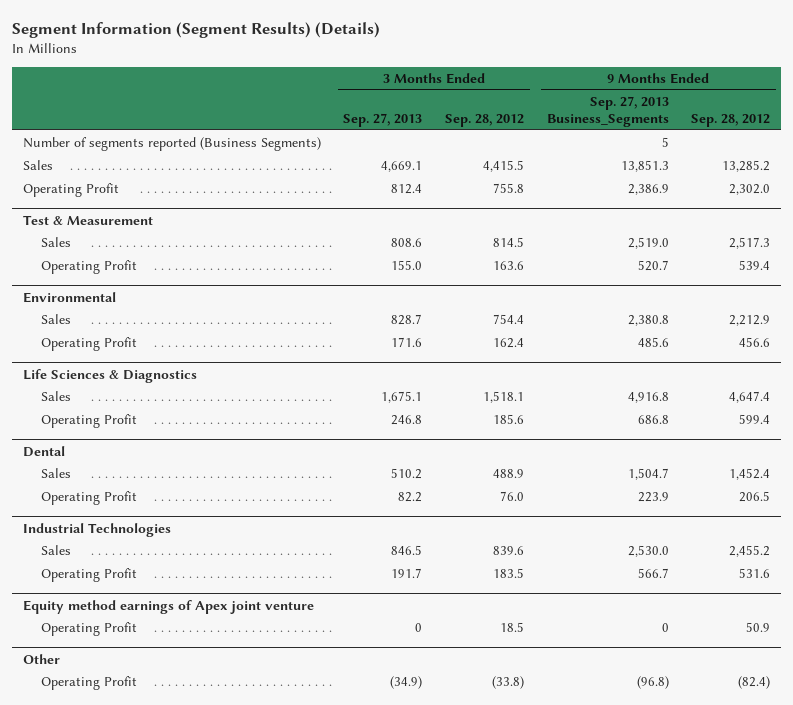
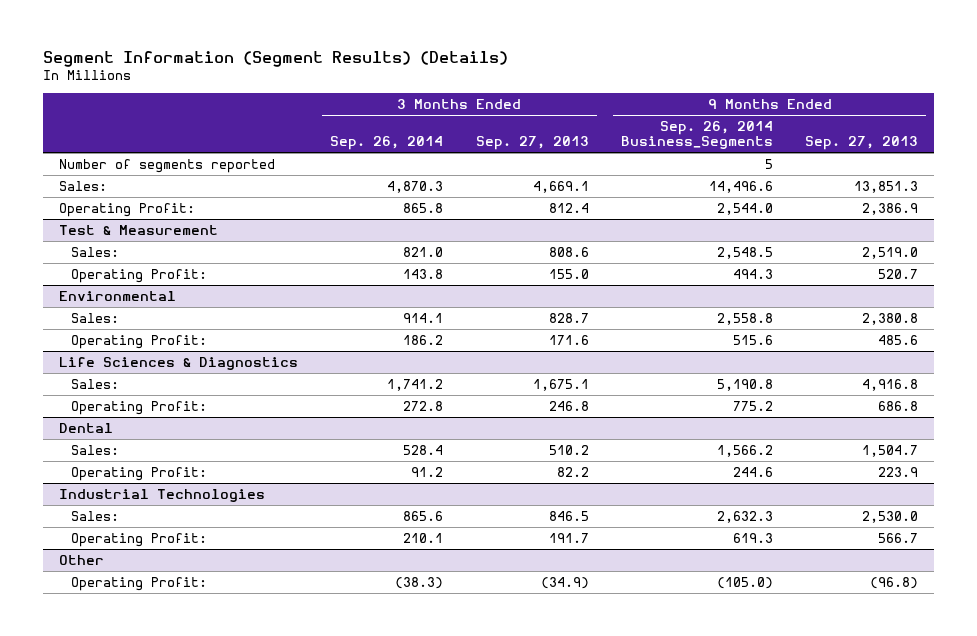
- | 3 Months Ended Sep. 27, 2013 | 3 Months Ended Sep. 28, 2012 | 9 Months Ended Sep. 27, 2013 Business_Segments | 9 Months Ended Sep. 28, 2012
+ | 3 Months Ended Sep. 26, 2014 | 3 Months Ended Sep. 27, 2013 | 9 Months Ended Sep. 26, 2014 Business_Segments | 9 Months Ended Sep. 27, 2013
- Number of segments reported (Business Segments) | | | 5 |
- Sales | 4,669.1 | 4,415.5 | 13,851.3 | 13,285.2
- Operating Profit | 812.4 | 755.8 | 2,386.9 | 2,302.0
+ Number of segments reported | | | 5 |
+ Sales: | 4,870.3 | 4,669.1 | 14,496.6 | 13,851.3
+ Operating Profit: | 865.8 | 812.4 | 2,544.0 | 2,386.9
@ Test & Measurement
- Sales | 808.6 | 814.5 | 2,519.0 | 2,517.3
- Operating Profit | 155.0 | 163.6 | 520.7 | 539.4
+ Sales: | 821.0 | 808.6 | 2,548.5 | 2,519.0
+ Operating Profit: | 143.8 | 155.0 | 494.3 | 520.7
@ Environmental
- Sales | 828.7 | 754.4 | 2,380.8 | 2,212.9
- Operating Profit | 171.6 | 162.4 | 485.6 | 456.6
+ Sales: | 914.1 | 828.7 | 2,558.8 | 2,380.8
+ Operating Profit: | 186.2 | 171.6 | 515.6 | 485.6
@ Life Sciences & Diagnostics
- Sales | 1,675.1 | 1,518.1 | 4,916.8 | 4,647.4
- Operating Profit | 246.8 | 185.6 | 686.8 | 599.4
+ Sales: | 1,741.2 | 1,675.1 | 5,190.8 | 4,916.8
+ Operating Profit: | 272.8 | 246.8 | 775.2 | 686.8
@ Dental
- Sales | 510.2 | 488.9 | 1,504.7 | 1,452.4
- Operating Profit | 82.2 | 76.0 | 223.9 | 206.5
+ Sales: | 528.4 | 510.2 | 1,566.2 | 1,504.7
+ Operating Profit: | 91.2 | 82.2 | 244.6 | 223.9
@ Industrial Technologies
- Sales | 846.5 | 839.6 | 2,530.0 | 2,455.2
- Operating Profit | 191.7 | 183.5 | 566.7 | 531.6
- Equity method earnings of Apex joint venture
- Operating Profit | 0 | 18.5 | 0 | 50.9
@ Industrial Technologies
+ Sales: | 865.6 | 846.5 | 2,632.3 | 2,530.0
+ Operating Profit: | 210.1 | 191.7 | 619.3 | 566.7
@ Other
- Operating Profit | (34.9) | (33.8) | (96.8) | (82.4)
+ Operating Profit: | (38.3) | (34.9) | (105.0) | (96.8)

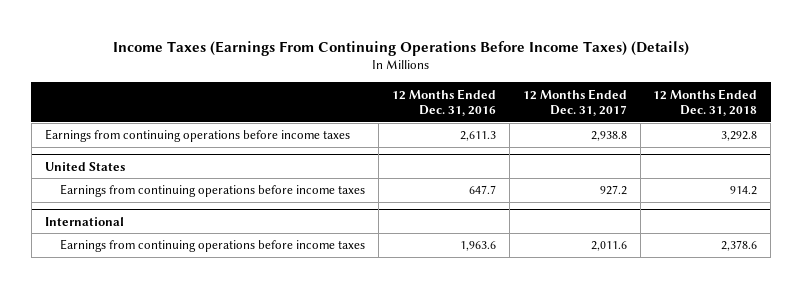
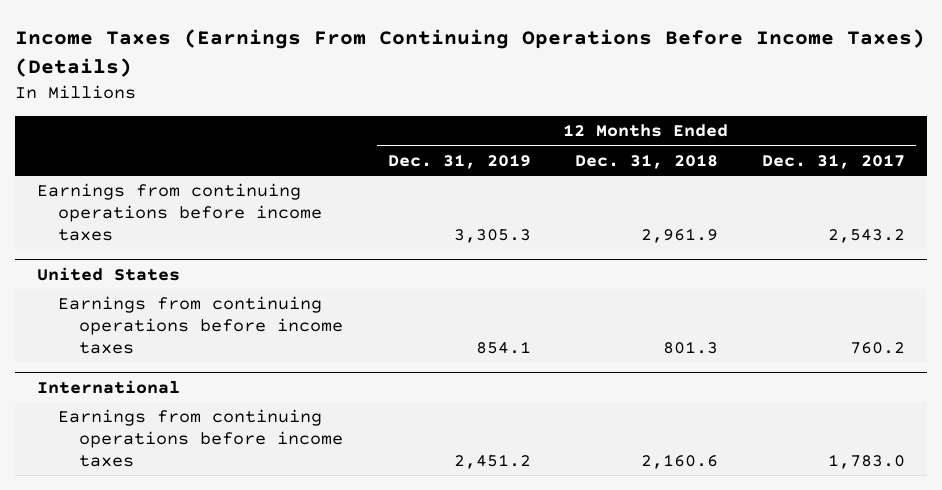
- | 12 Months Ended Dec. 31, 2016 | 12 Months Ended Dec. 31, 2017 | 12 Months Ended Dec. 31, 2018
+ | 12 Months Ended Dec. 31, 2019 | 12 Months Ended Dec. 31, 2018 | 12 Months Ended Dec. 31, 2017
- Earnings from continuing operations before income taxes | 2,611.3 | 2,938.8 | 3,292.8
+ Earnings from continuing operations before income taxes | 3,305.3 | 2,961.9 | 2,543.2
@ United States
- Earnings from continuing operations before income taxes | 647.7 | 927.2 | 914.2
+ Earnings from continuing operations before income taxes | 854.1 | 801.3 | 760.2
@ International
- Earnings from continuing operations before income taxes | 1,963.6 | 2,011.6 | 2,378.6
+ Earnings from continuing operations before income taxes | 2,451.2 | 2,160.6 | 1,783.0

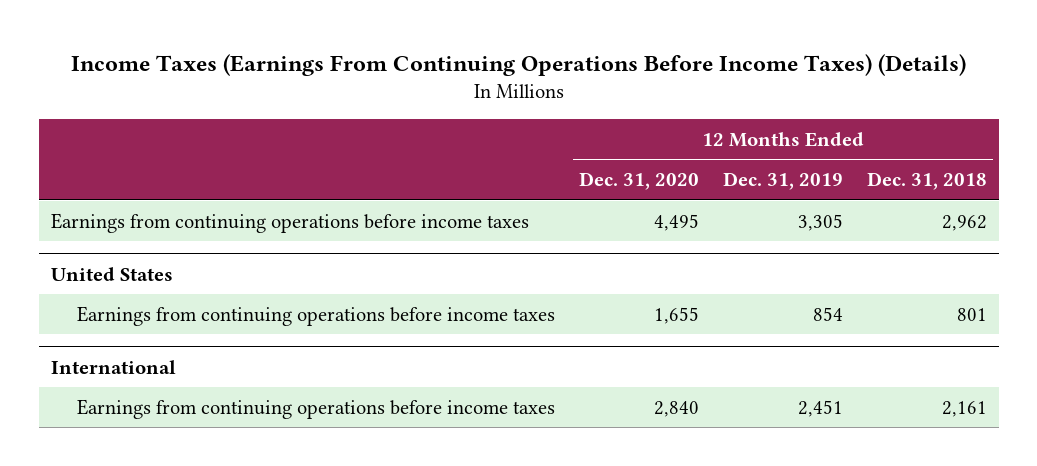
- | 12 Months Ended Dec. 31, 2019 | 12 Months Ended Dec. 31, 2018 | 12 Months Ended Dec. 31, 2017
+ | 12 Months Ended Dec. 31, 2020 | 12 Months Ended Dec. 31, 2019 | 12 Months Ended Dec. 31, 2018
- Earnings from continuing operations before income taxes | 3,305.3 | 2,961.9 | 2,543.2
+ Earnings from continuing operations before income taxes | 4,495 | 3,305 | 2,962
@ United States
- Earnings from continuing operations before income taxes | 854.1 | 801.3 | 760.2
+ Earnings from continuing operations before income taxes | 1,655 | 854 | 801
@ International
- Earnings from continuing operations before income taxes | 2,451.2 | 2,160.6 | 1,783.0
+ Earnings from continuing operations before income taxes | 2,840 | 2,451 | 2,161

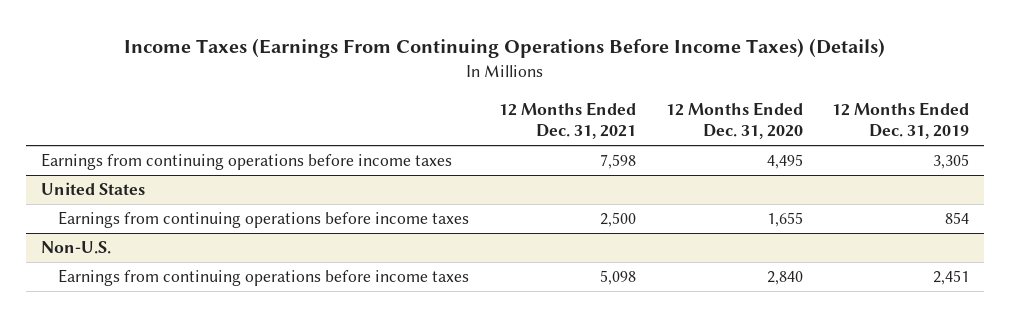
- | 12 Months Ended Dec. 31, 2020 | 12 Months Ended Dec. 31, 2019 | 12 Months Ended Dec. 31, 2018
+ | 12 Months Ended Dec. 31, 2021 | 12 Months Ended Dec. 31, 2020 | 12 Months Ended Dec. 31, 2019
- International
+ Non-U.S.

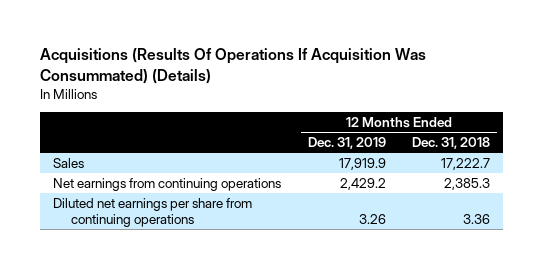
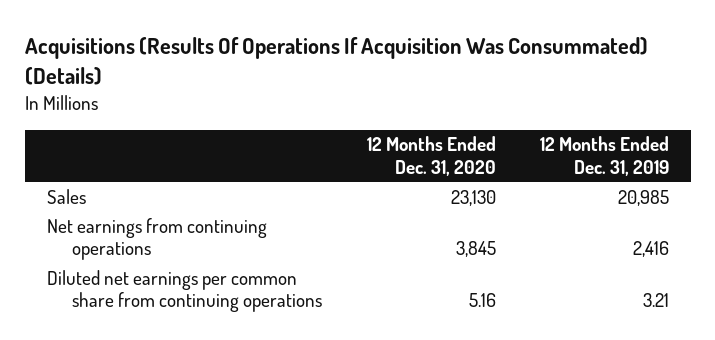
- | 12 Months Ended Dec. 31, 2019 | 12 Months Ended Dec. 31, 2018
+ | 12 Months Ended Dec. 31, 2020 | 12 Months Ended Dec. 31, 2019
- Sales | 17,919.9 | 17,222.7
- Net earnings from continuing operations | 2,429.2 | 2,385.3
- Diluted net earnings per share from continuing operations | 3.26 | 3.36
+ Sales | 23,130 | 20,985
+ Net earnings from continuing operations | 3,845 | 2,416
+ Diluted net earnings per common share from continuing operations | 5.16 | 3.21

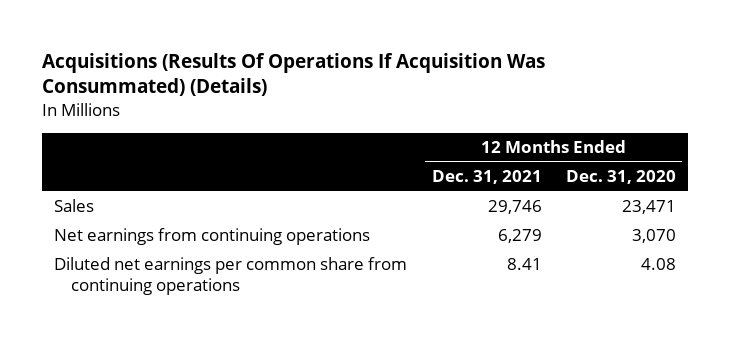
- | 12 Months Ended Dec. 31, 2020 | 12 Months Ended Dec. 31, 2019
+ | 12 Months Ended Dec. 31, 2021 | 12 Months Ended Dec. 31, 2020
- Sales | 23,130 | 20,985
- Net earnings from continuing operations | 3,845 | 2,416
- Diluted net earnings per common share from continuing operations | 5.16 | 3.21
+ Sales | 29,746 | 23,471
+ Net earnings from continuing operations | 6,279 | 3,070
+ Diluted net earnings per common share from continuing operations | 8.41 | 4.08

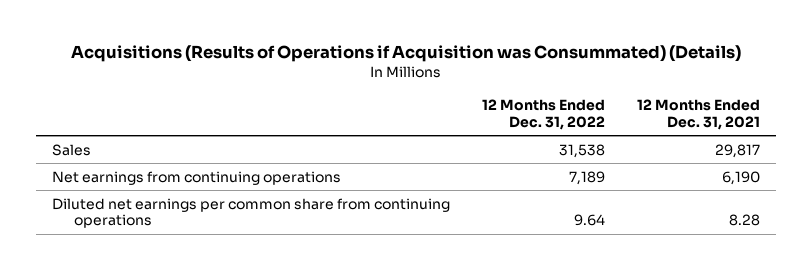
- Acquisitions (Results Of Operations If Acquisition Was Consummated) (Details)
+ Acquisitions (Results of Operations if Acquisition was Consummated) (Details)
- | 12 Months Ended Dec. 31, 2021 | 12 Months Ended Dec. 31, 2020
+ | 12 Months Ended Dec. 31, 2022 | 12 Months Ended Dec. 31, 2021
- Sales | 29,746 | 23,471
- Net earnings from continuing operations | 6,279 | 3,070
- Diluted net earnings per common share from continuing operations | 8.41 | 4.08
+ Sales | 31,538 | 29,817
+ Net earnings from continuing operations | 7,189 | 6,190
+ Diluted net earnings per common share from continuing operations | 9.64 | 8.28

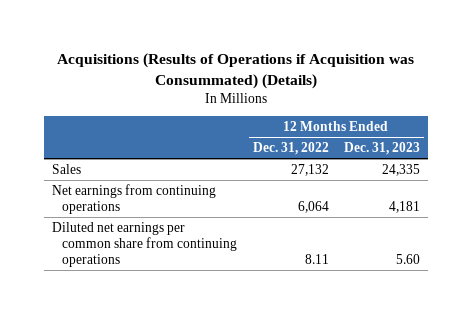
- | 12 Months Ended Dec. 31, 2022 | 12 Months Ended Dec. 31, 2021
+ | 12 Months Ended Dec. 31, 2022 | 12 Months Ended Dec. 31, 2023
- Sales | 31,538 | 29,817
- Net earnings from continuing operations | 7,189 | 6,190
- Diluted net earnings per common share from continuing operations | 9.64 | 8.28
+ Sales | 27,132 | 24,335
+ Net earnings from continuing operations | 6,064 | 4,181
+ Diluted net earnings per common share from continuing operations | 8.11 | 5.60

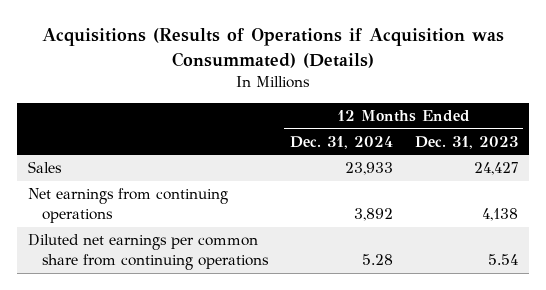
- | 12 Months Ended Dec. 31, 2022 | 12 Months Ended Dec. 31, 2023
+ | 12 Months Ended Dec. 31, 2024 | 12 Months Ended Dec. 31, 2023
- Sales | 27,132 | 24,335
- Net earnings from continuing operations | 6,064 | 4,181
- Diluted net earnings per common share from continuing operations | 8.11 | 5.60
+ Sales | 23,933 | 24,427
+ Net earnings from continuing operations | 3,892 | 4,138
+ Diluted net earnings per common share from continuing operations | 5.28 | 5.54

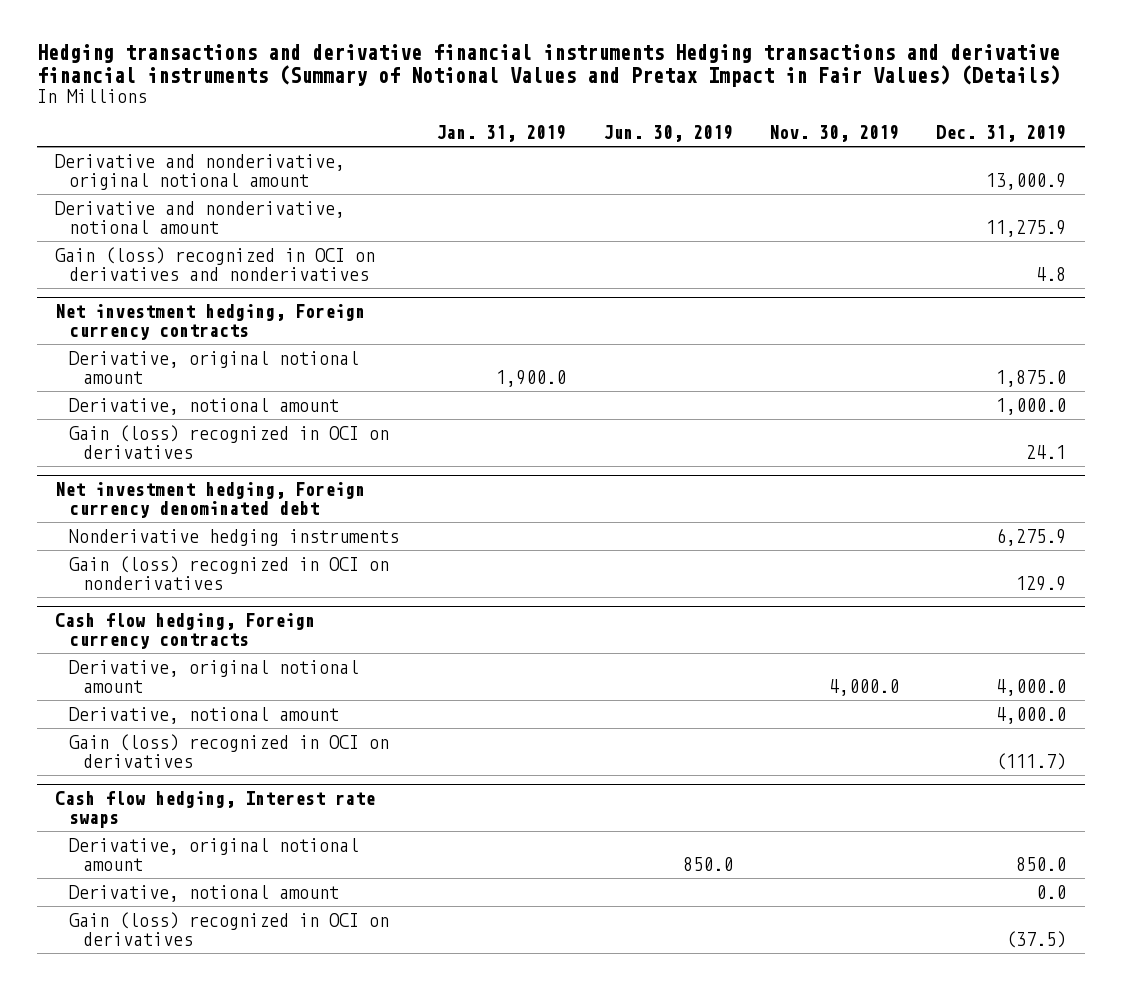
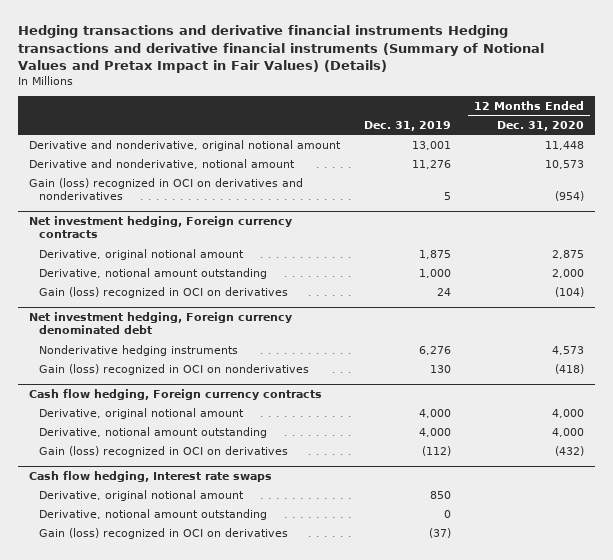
- | Jan. 31, 2019 | Jun. 30, 2019 | Nov. 30, 2019 | Dec. 31, 2019
+ | Dec. 31, 2019 | 12 Months Ended Dec. 31, 2020
- Derivative and nonderivative, original notional amount | | | | 13,000.9
- Derivative and nonderivative, notional amount | | | | 11,275.9
- Gain (loss) recognized in OCI on derivatives and nonderivatives | | | | 4.8
+ Derivative and nonderivative, original notional amount | 13,001 | 11,448
+ Derivative and nonderivative, notional amount | 11,276 | 10,573
+ Gain (loss) recognized in OCI on derivatives and nonderivatives | 5 | (954)
@ Net investment hedging, Foreign currency contracts
- Derivative, original notional amount | 1,900.0 | | | 1,875.0
- Derivative, notional amount | | | | 1,000.0
- Gain (loss) recognized in OCI on derivatives | | | | 24.1
+ Derivative, original notional amount | 1,875 | 2,875
+ Derivative, notional amount outstanding | 1,000 | 2,000
+ Gain (loss) recognized in OCI on derivatives | 24 | (104)
@ Net investment hedging, Foreign currency denominated debt
- Nonderivative hedging instruments | | | | 6,275.9
- Gain (loss) recognized in OCI on nonderivatives | | | | 129.9
+ Nonderivative hedging instruments | 6,276 | 4,573
+ Gain (loss) recognized in OCI on nonderivatives | 130 | (418)
@ Cash flow hedging, Foreign currency contracts
- Derivative, original notional amount | | | 4,000.0 | 4,000.0
- Derivative, notional amount | | | | 4,000.0
- Gain (loss) recognized in OCI on derivatives | | | | (111.7)
+ Derivative, original notional amount | 4,000 | 4,000
+ Derivative, notional amount outstanding | 4,000 | 4,000
+ Gain (loss) recognized in OCI on derivatives | (112) | (432)
@ Cash flow hedging, Interest rate swaps
- Derivative, original notional amount | | 850.0 | | 850.0
- Derivative, notional amount | | | | 0.0
- Gain (loss) recognized in OCI on derivatives | | | | (37.5)
+ Derivative, original notional amount | 850 |
+ Derivative, notional amount outstanding | 0 |
+ Gain (loss) recognized in OCI on derivatives | (37) |

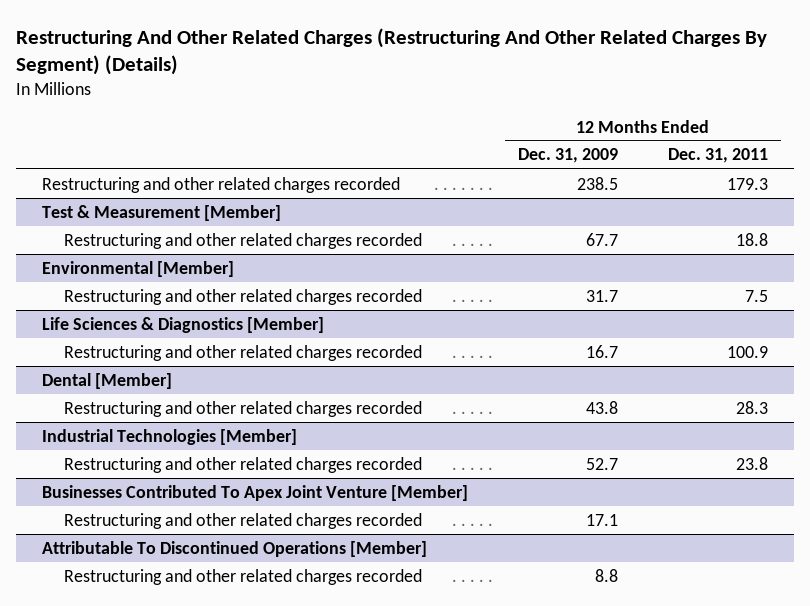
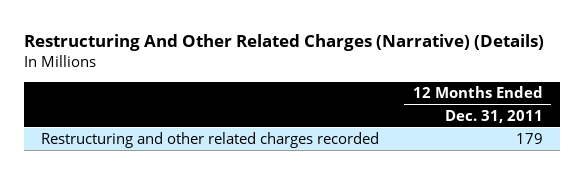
- Restructuring And Other Related Charges (Restructuring And Other Related Charges By Segment) (Details)
+ Restructuring And Other Related Charges (Narrative) (Details)
- | 12 Months Ended Dec. 31, 2009 | 12 Months Ended Dec. 31, 2011
+ | 12 Months Ended Dec. 31, 2011
- Restructuring and other related charges recorded | 238.5 | 179.3
- Test & Measurement [Member]
- Restructuring and other related charges recorded | 67.7 | 18.8
- Environmental [Member]
- Restructuring and other related charges recorded | 31.7 | 7.5
- Life Sciences & Diagnostics [Member]
- Restructuring and other related charges recorded | 16.7 | 100.9
- Dental [Member]
- Restructuring and other related charges recorded | 43.8 | 28.3
- Industrial Technologies [Member]
- Restructuring and other related charges recorded | 52.7 | 23.8
- Businesses Contributed To Apex Joint Venture [Member]
- Restructuring and other related charges recorded | 17.1 |
- Attributable To Discontinued Operations [Member]
- Restructuring and other related charges recorded | 8.8 |
+ Restructuring and other related charges recorded | 179

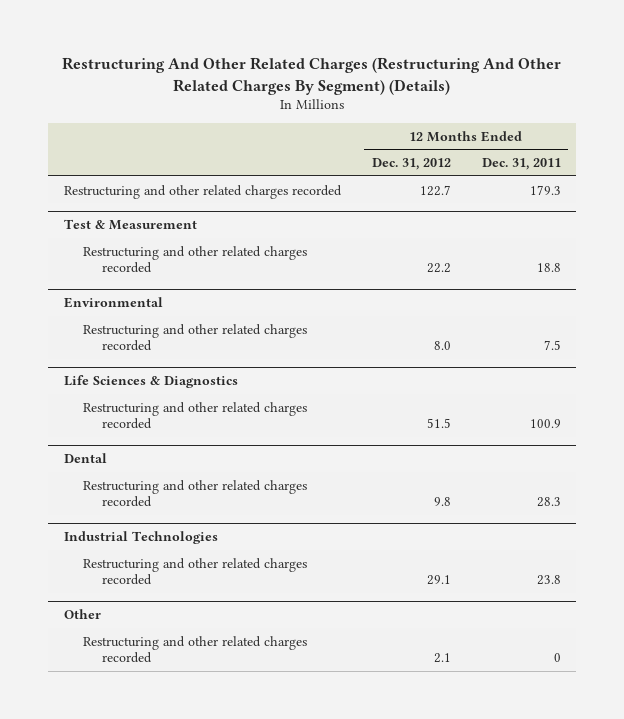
- Restructuring And Other Related Charges (Narrative) (Details)
+ Restructuring And Other Related Charges (Restructuring And Other Related Charges By Segment) (Details)
- | 12 Months Ended Dec. 31, 2011
+ | 12 Months Ended Dec. 31, 2012 | 12 Months Ended Dec. 31, 2011
- Restructuring and other related charges recorded | 179
+ Restructuring and other related charges recorded | 122.7 | 179.3
+ Test & Measurement
+ Restructuring and other related charges recorded | 22.2 | 18.8
+ Environmental
+ Restructuring and other related charges recorded | 8.0 | 7.5
+ Life Sciences & Diagnostics
+ Restructuring and other related charges recorded | 51.5 | 100.9
+ Dental
+ Restructuring and other related charges recorded | 9.8 | 28.3
+ Industrial Technologies
+ Restructuring and other related charges recorded | 29.1 | 23.8
+ Other
+ Restructuring and other related charges recorded | 2.1 | 0

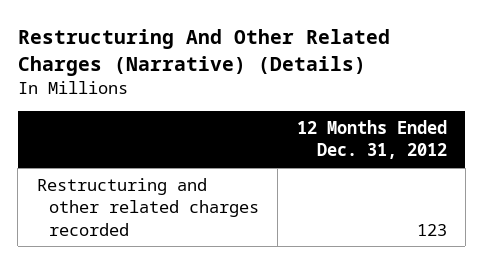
- Restructuring And Other Related Charges (Restructuring And Other Related Charges By Segment) (Details)
+ Restructuring And Other Related Charges (Narrative) (Details)
- | 12 Months Ended Dec. 31, 2012 | 12 Months Ended Dec. 31, 2011
+ | 12 Months Ended Dec. 31, 2012
- Restructuring and other related charges recorded | 122.7 | 179.3
- Test & Measurement
- Restructuring and other related charges recorded | 22.2 | 18.8
- Environmental
- Restructuring and other related charges recorded | 8.0 | 7.5
- Life Sciences & Diagnostics
- Restructuring and other related charges recorded | 51.5 | 100.9
- Dental
- Restructuring and other related charges recorded | 9.8 | 28.3
- Industrial Technologies
- Restructuring and other related charges recorded | 29.1 | 23.8
- Other
- Restructuring and other related charges recorded | 2.1 | 0
+ Restructuring and other related charges recorded | 123

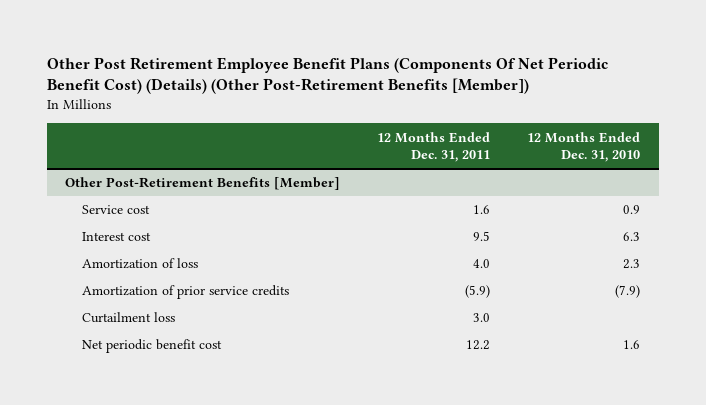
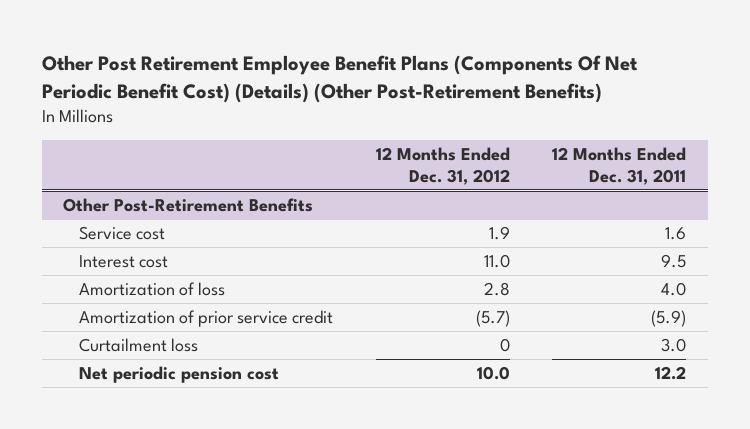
- Other Post Retirement Employee Benefit Plans (Components Of Net Periodic Benefit Cost) (Details) (Other Post-Retirement Benefits [Member])
+ Other Post Retirement Employee Benefit Plans (Components Of Net Periodic Benefit Cost) (Details) (Other Post-Retirement Benefits)
- | 12 Months Ended Dec. 31, 2011 | 12 Months Ended Dec. 31, 2010
+ | 12 Months Ended Dec. 31, 2012 | 12 Months Ended Dec. 31, 2011
- Other Post-Retirement Benefits [Member]
+ Other Post-Retirement Benefits
- Amortization of prior service credits | (5.9) | (7.9)
+ Amortization of prior service credit | (5.7) | (5.9)
- Net periodic benefit cost | 12.2 | 1.6
+ Net periodic pension cost | 10.0 | 12.2

